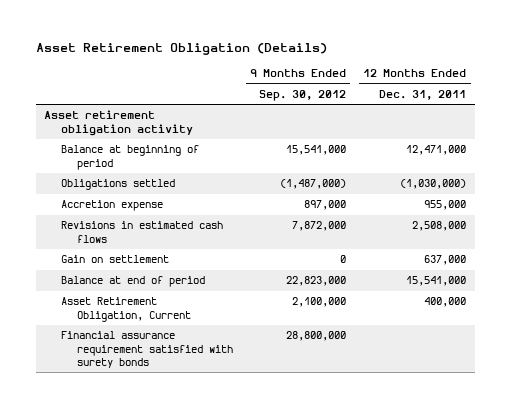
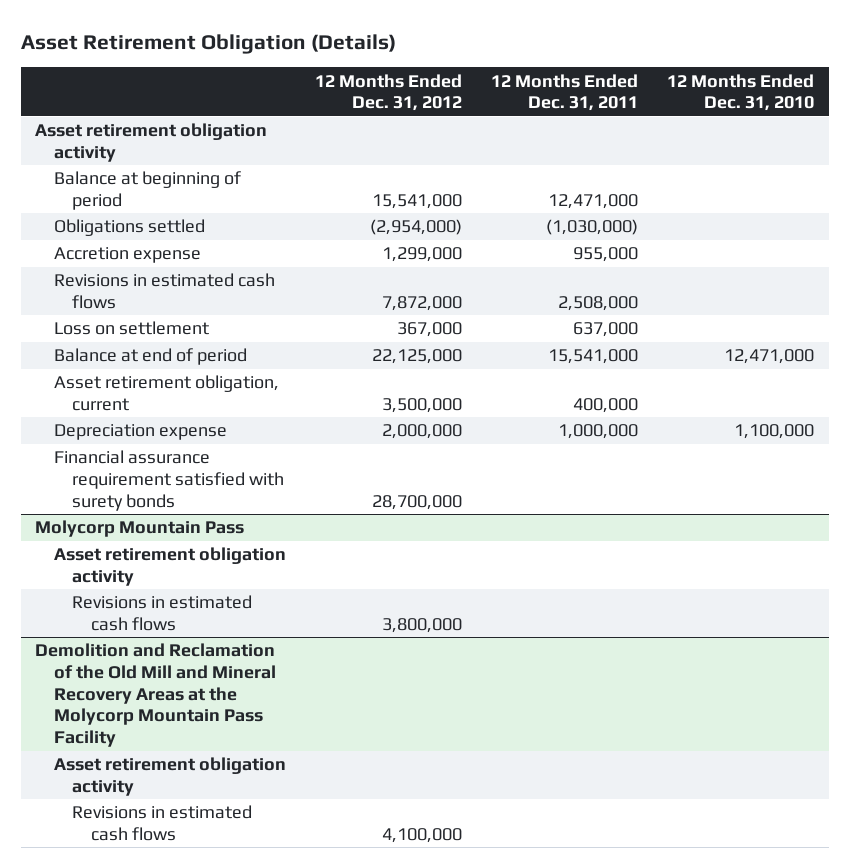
- | 9 Months Ended Sep. 30, 2012 | 12 Months Ended Dec. 31, 2011
+ | 12 Months Ended Dec. 31, 2012 | 12 Months Ended Dec. 31, 2011 | 12 Months Ended Dec. 31, 2010
- Gain on settlement | 0 | 637,000
+ Loss on settlement | 367,000 | 637,000 |
- Asset Retirement Obligation, Current | 2,100,000 | 400,000
+ Asset retirement obligation, current | 3,500,000 | 400,000 |
+ Depreciation expense | 2,000,000 | 1,000,000 | 1,100,000
+ Molycorp Mountain Pass
+ Asset retirement obligation activity
+ Revisions in estimated cash flows | 3,800,000 | |
+ Demolition and Reclamation of the Old Mill and Mineral Recovery Areas at the Molycorp Mountain Pass Facility
+ Asset retirement obligation activity
+ Revisions in estimated cash flows | 4,100,000 | |

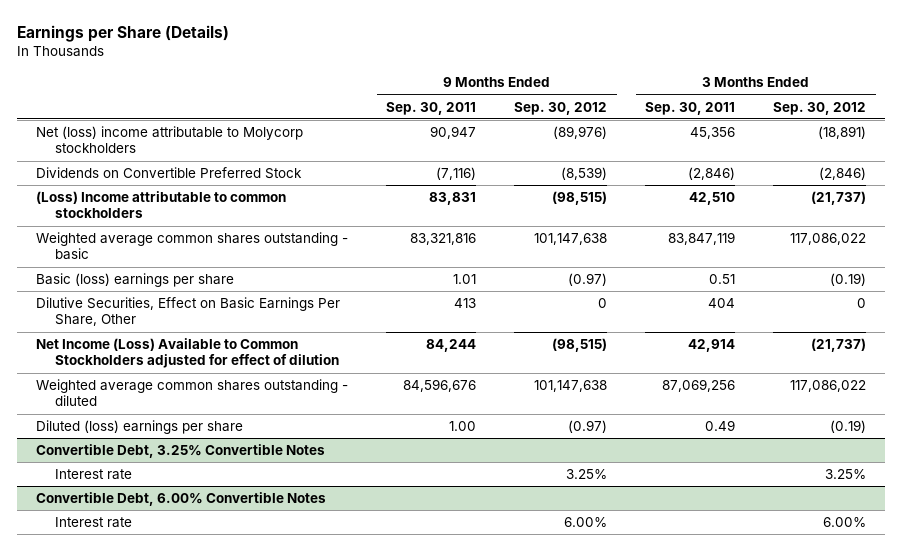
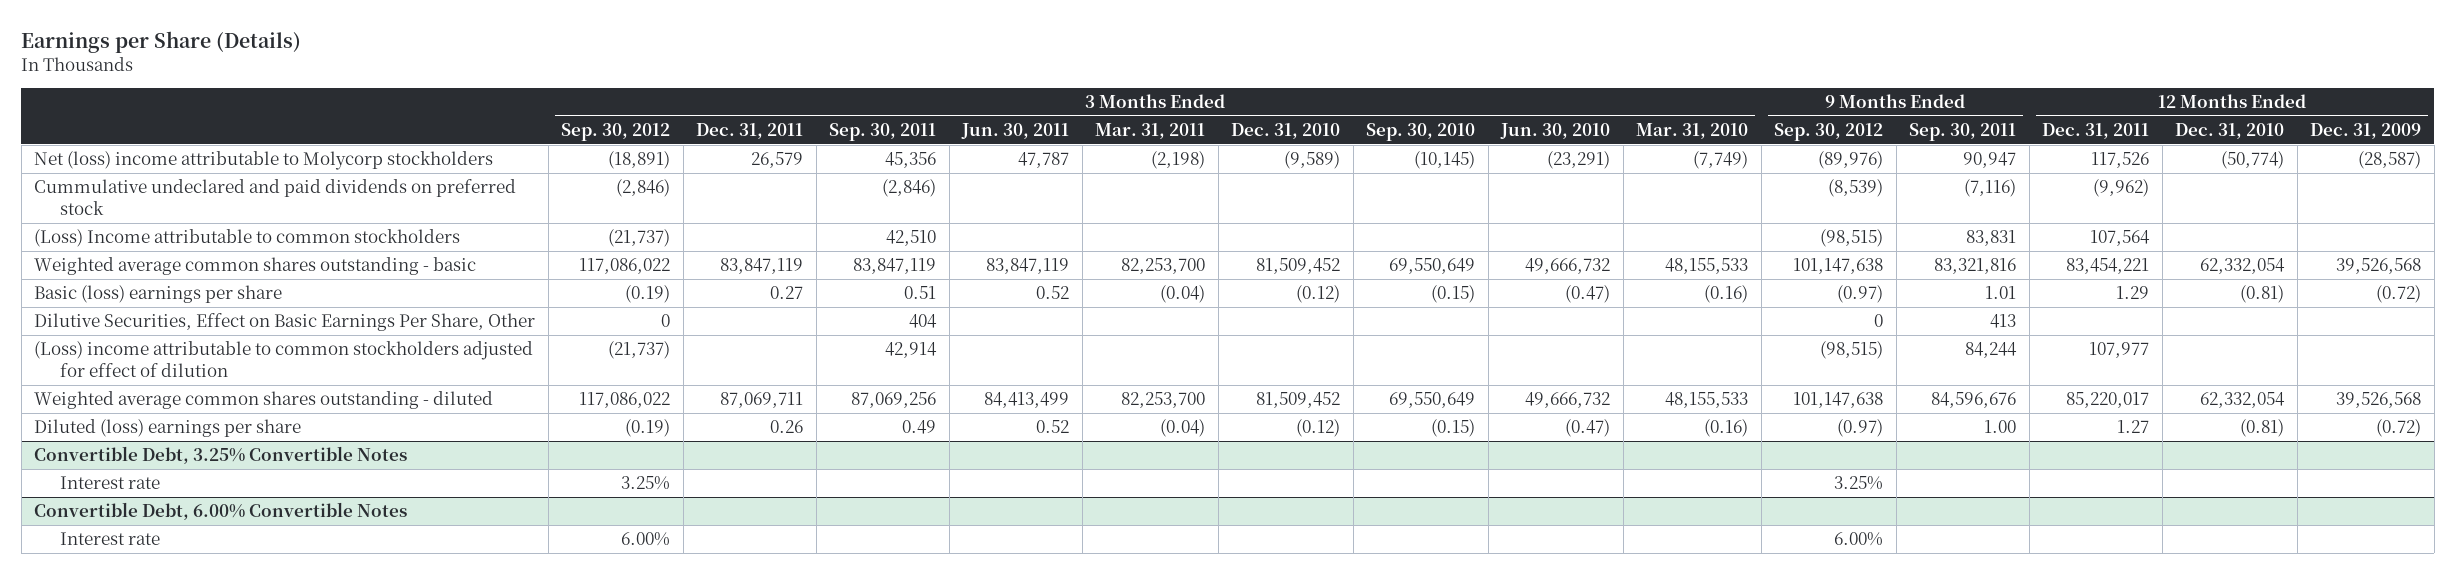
- | 9 Months Ended Sep. 30, 2011 | 9 Months Ended Sep. 30, 2012 | 3 Months Ended Sep. 30, 2011 | 3 Months Ended Sep. 30, 2012
+ | 3 Months Ended Sep. 30, 2012 | 3 Months Ended Dec. 31, 2011 | 3 Months Ended Sep. 30, 2011 | 3 Months Ended Jun. 30, 2011 | 3 Months Ended Mar. 31, 2011 | 3 Months Ended Dec. 31, 2010 | 3 Months Ended Sep. 30, 2010 | 3 Months Ended Jun. 30, 2010 | 3 Months Ended Mar. 31, 2010 | 9 Months Ended Sep. 30, 2012 | 9 Months Ended Sep. 30, 2011 | 12 Months Ended Dec. 31, 2011 | 12 Months Ended Dec. 31, 2010 | 12 Months Ended Dec. 31, 2009
- Dividends on Convertible Preferred Stock | (7,116) | (8,539) | (2,846) | (2,846)
+ Cummulative undeclared and paid dividends on preferred stock | (2,846) | | (2,846) | | | | | | | (8,539) | (7,116) | (9,962) | |
- Net Income (Loss) Available to Common Stockholders adjusted for effect of dilution | 84,244 | (98,515) | 42,914 | (21,737)
+ (Loss) income attributable to common stockholders adjusted for effect of dilution | (21,737) | | 42,914 | | | | | | | (98,515) | 84,244 | 107,977 | |

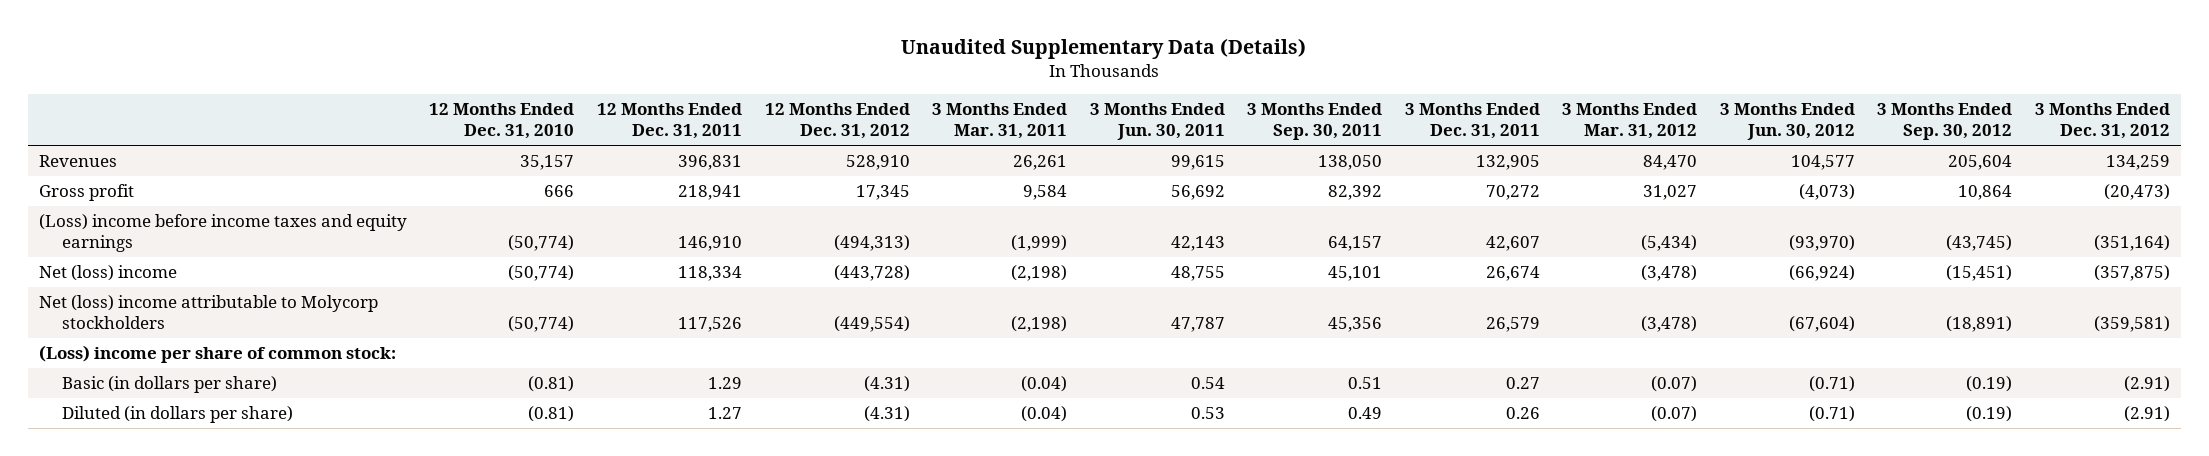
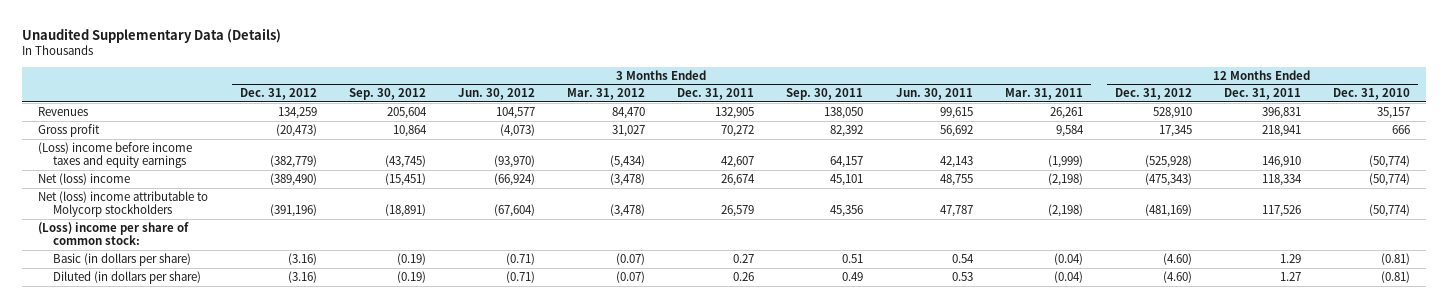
- | 12 Months Ended Dec. 31, 2010 | 12 Months Ended Dec. 31, 2011 | 12 Months Ended Dec. 31, 2012 | 3 Months Ended Mar. 31, 2011 | 3 Months Ended Jun. 30, 2011 | 3 Months Ended Sep. 30, 2011 | 3 Months Ended Dec. 31, 2011 | 3 Months Ended Mar. 31, 2012 | 3 Months Ended Jun. 30, 2012 | 3 Months Ended Sep. 30, 2012 | 3 Months Ended Dec. 31, 2012
+ | 3 Months Ended Dec. 31, 2012 | 3 Months Ended Sep. 30, 2012 | 3 Months Ended Jun. 30, 2012 | 3 Months Ended Mar. 31, 2012 | 3 Months Ended Dec. 31, 2011 | 3 Months Ended Sep. 30, 2011 | 3 Months Ended Jun. 30, 2011 | 3 Months Ended Mar. 31, 2011 | 12 Months Ended Dec. 31, 2012 | 12 Months Ended Dec. 31, 2011 | 12 Months Ended Dec. 31, 2010
- (Loss) income before income taxes and equity earnings | (50,774) | 146,910 | (494,313) | (1,999) | 42,143 | 64,157 | 42,607 | (5,434) | (93,970) | (43,745) | (351,164)
- Net (loss) income | (50,774) | 118,334 | (443,728) | (2,198) | 48,755 | 45,101 | 26,674 | (3,478) | (66,924) | (15,451) | (357,875)
- Net (loss) income attributable to Molycorp stockholders | (50,774) | 117,526 | (449,554) | (2,198) | 47,787 | 45,356 | 26,579 | (3,478) | (67,604) | (18,891) | (359,581)
+ (Loss) income before income taxes and equity earnings | (382,779) | (43,745) | (93,970) | (5,434) | 42,607 | 64,157 | 42,143 | (1,999) | (525,928) | 146,910 | (50,774)
+ Net (loss) income | (389,490) | (15,451) | (66,924) | (3,478) | 26,674 | 45,101 | 48,755 | (2,198) | (475,343) | 118,334 | (50,774)
+ Net (loss) income attributable to Molycorp stockholders | (391,196) | (18,891) | (67,604) | (3,478) | 26,579 | 45,356 | 47,787 | (2,198) | (481,169) | 117,526 | (50,774)
- Basic (in dollars per share) | (0.81) | 1.29 | (4.31) | (0.04) | 0.54 | 0.51 | 0.27 | (0.07) | (0.71) | (0.19) | (2.91)
- Diluted (in dollars per share) | (0.81) | 1.27 | (4.31) | (0.04) | 0.53 | 0.49 | 0.26 | (0.07) | (0.71) | (0.19) | (2.91)
+ Basic (in dollars per share) | (3.16) | (0.19) | (0.71) | (0.07) | 0.27 | 0.51 | 0.54 | (0.04) | (4.60) | 1.29 | (0.81)
+ Diluted (in dollars per share) | (3.16) | (0.19) | (0.71) | (0.07) | 0.26 | 0.49 | 0.53 | (0.04) | (4.60) | 1.27 | (0.81)

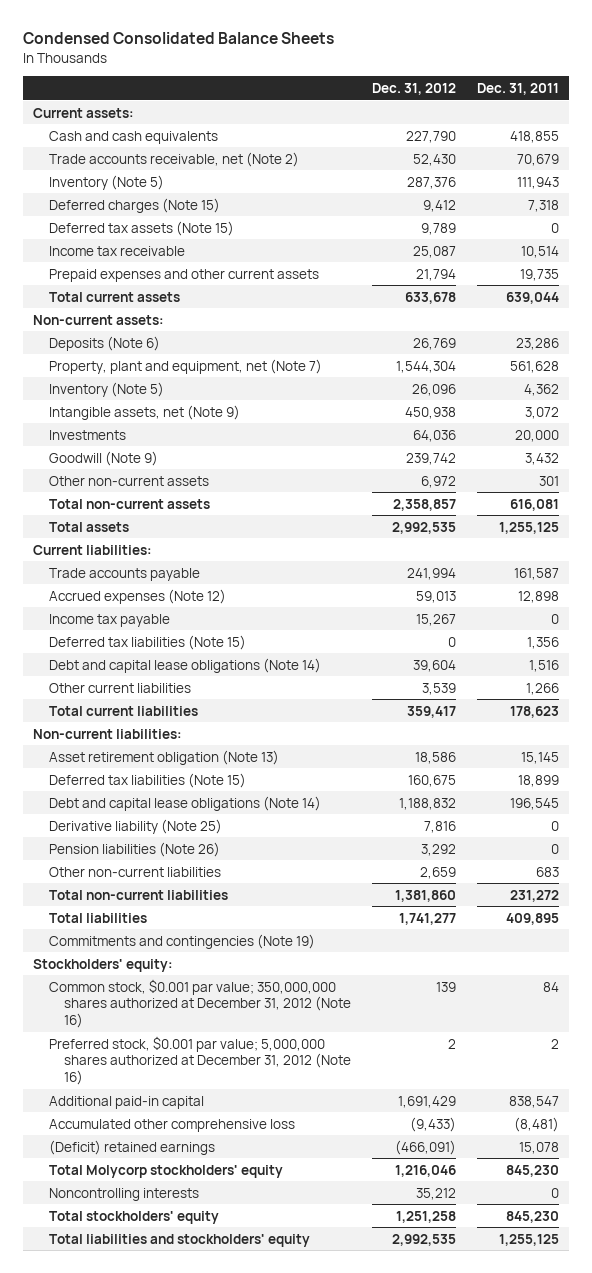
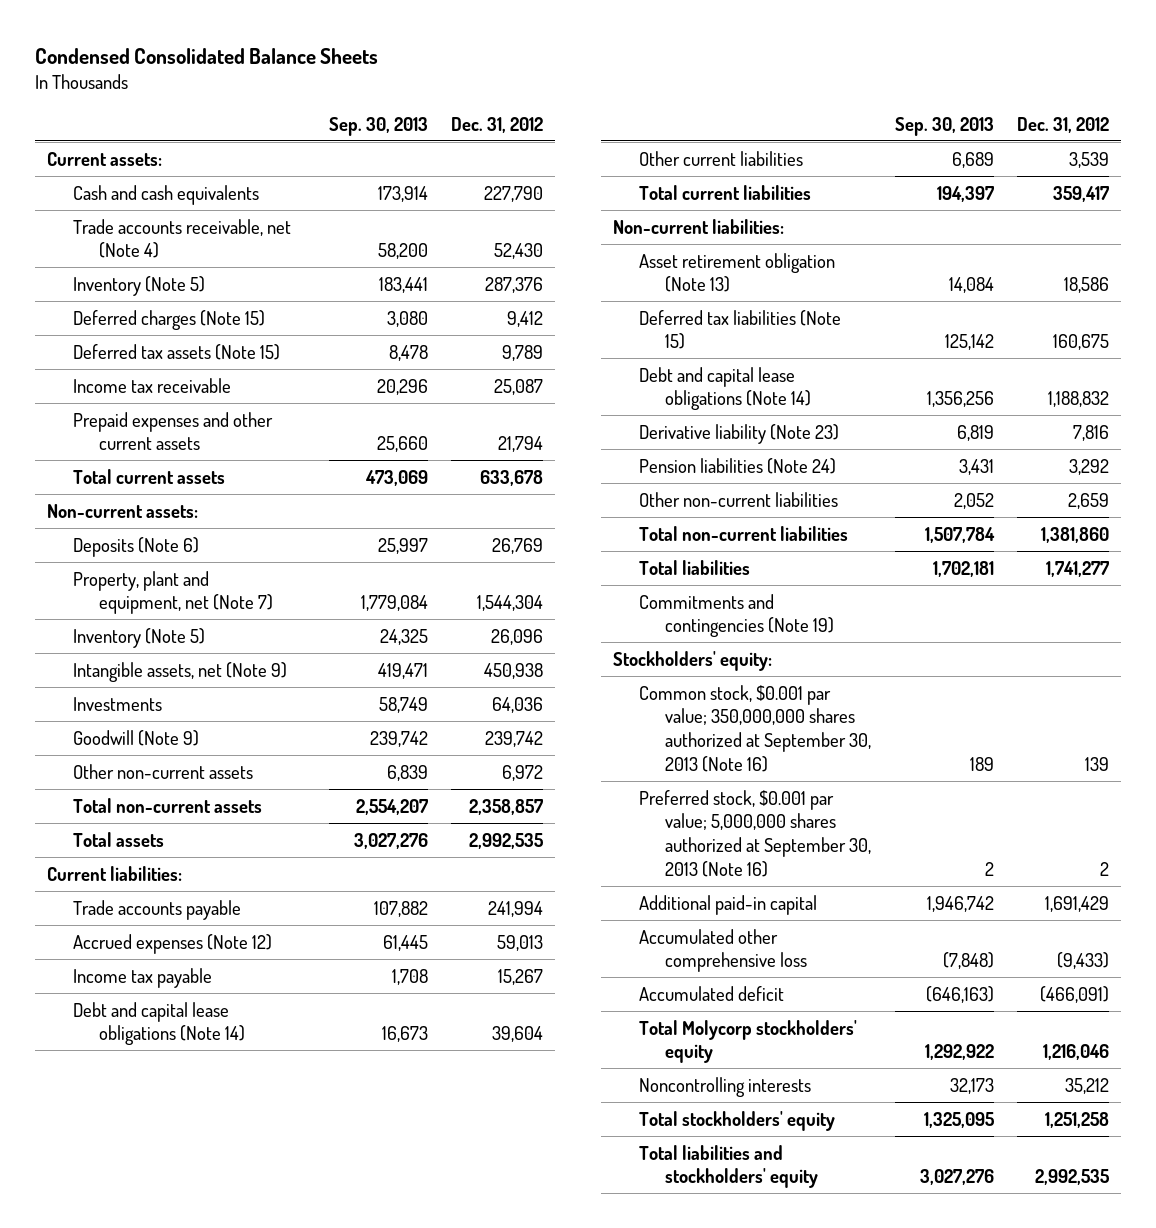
- | Dec. 31, 2012 | Dec. 31, 2011
+ | Sep. 30, 2013 | Dec. 31, 2012
- Trade accounts receivable, net (Note 2) | 52,430 | 70,679
+ Trade accounts receivable, net (Note 4) | 58,200 | 52,430
- Deferred tax liabilities (Note 15) | 0 | 1,356
- Derivative liability (Note 25) | 7,816 | 0
- Pension liabilities (Note 26) | 3,292 | 0
+ Derivative liability (Note 23) | 6,819 | 7,816
+ Pension liabilities (Note 24) | 3,431 | 3,292
- Common stock, $0.001 par value; 350,000,000 shares authorized at December 31, 2012 (Note 16) | 139 | 84
- Preferred stock, $0.001 par value; 5,000,000 shares authorized at December 31, 2012 (Note 16) | 2 | 2
+ Common stock, $0.001 par value; 350,000,000 shares authorized at September 30, 2013 (Note 16) | 189 | 139
+ Preferred stock, $0.001 par value; 5,000,000 shares authorized at September 30, 2013 (Note 16) | 2 | 2
- (Deficit) retained earnings | (466,091) | 15,078
+ Accumulated deficit | (646,163) | (466,091)

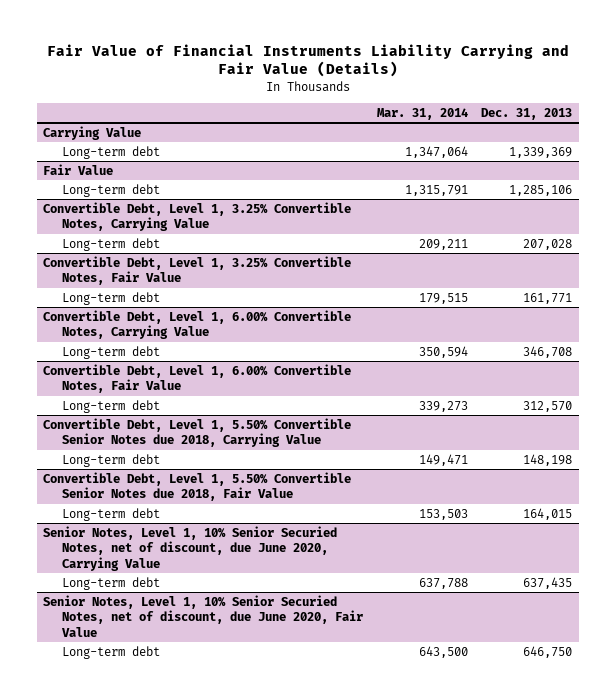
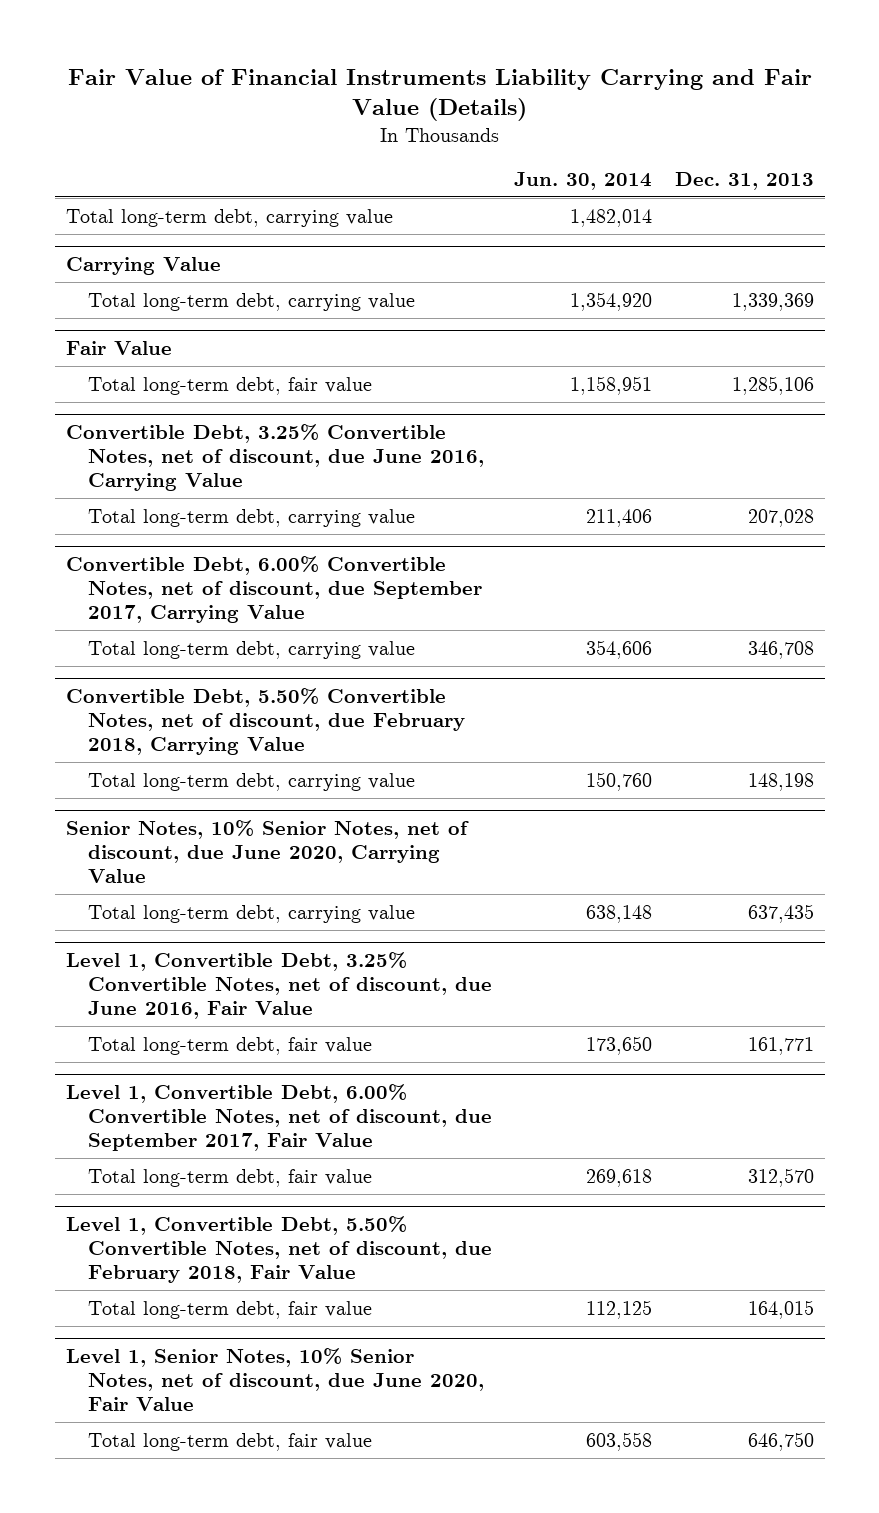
- | Mar. 31, 2014 | Dec. 31, 2013
+ | Jun. 30, 2014 | Dec. 31, 2013
+ Total long-term debt, carrying value | 1,482,014 |
@ Carrying Value
- Long-term debt | 1,347,064 | 1,339,369
+ Total long-term debt, carrying value | 1,354,920 | 1,339,369
@ Fair Value
- Long-term debt | 1,315,791 | 1,285,106
- Convertible Debt, Level 1, 3.25% Convertible Notes, Carrying Value
- Long-term debt | 209,211 | 207,028
- Convertible Debt, Level 1, 3.25% Convertible Notes, Fair Value
- Long-term debt | 179,515 | 161,771
- Convertible Debt, Level 1, 6.00% Convertible Notes, Carrying Value
- Long-term debt | 350,594 | 346,708
- Convertible Debt, Level 1, 6.00% Convertible Notes, Fair Value
- Long-term debt | 339,273 | 312,570
- Convertible Debt, Level 1, 5.50% Convertible Senior Notes due 2018, Carrying Value
- Long-term debt | 149,471 | 148,198
- Convertible Debt, Level 1, 5.50% Convertible Senior Notes due 2018, Fair Value
- Long-term debt | 153,503 | 164,015
- Senior Notes, Level 1, 10% Senior Securied Notes, net of discount, due June 2020, Carrying Value
- Long-term debt | 637,788 | 637,435
- Senior Notes, Level 1, 10% Senior Securied Notes, net of discount, due June 2020, Fair Value
- Long-term debt | 643,500 | 646,750
@ Fair Value
+ Total long-term debt, fair value | 1,158,951 | 1,285,106
+ Convertible Debt, 3.25% Convertible Notes, net of discount, due June 2016, Carrying Value
+ Total long-term debt, carrying value | 211,406 | 207,028
+ Convertible Debt, 6.00% Convertible Notes, net of discount, due September 2017, Carrying Value
+ Total long-term debt, carrying value | 354,606 | 346,708
+ Convertible Debt, 5.50% Convertible Notes, net of discount, due February 2018, Carrying Value
+ Total long-term debt, carrying value | 150,760 | 148,198
+ Senior Notes, 10% Senior Notes, net of discount, due June 2020, Carrying Value
+ Total long-term debt, carrying value | 638,148 | 637,435
+ Level 1, Convertible Debt, 3.25% Convertible Notes, net of discount, due June 2016, Fair Value
+ Total long-term debt, fair value | 173,650 | 161,771
+ Level 1, Convertible Debt, 6.00% Convertible Notes, net of discount, due September 2017, Fair Value
+ Total long-term debt, fair value | 269,618 | 312,570
+ Level 1, Convertible Debt, 5.50% Convertible Notes, net of discount, due February 2018, Fair Value
+ Total long-term debt, fair value | 112,125 | 164,015
+ Level 1, Senior Notes, 10% Senior Notes, net of discount, due June 2020, Fair Value
+ Total long-term debt, fair value | 603,558 | 646,750

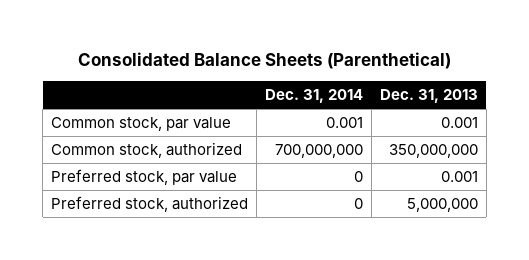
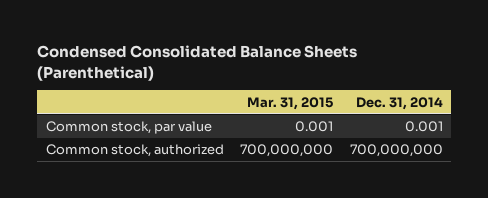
- Consolidated Balance Sheets (Parenthetical)
+ Condensed Consolidated Balance Sheets (Parenthetical)
- | Dec. 31, 2014 | Dec. 31, 2013
+ | Mar. 31, 2015 | Dec. 31, 2014
- Preferred stock, par value | 0 | 0.001
- Preferred stock, authorized | 0 | 5,000,000

